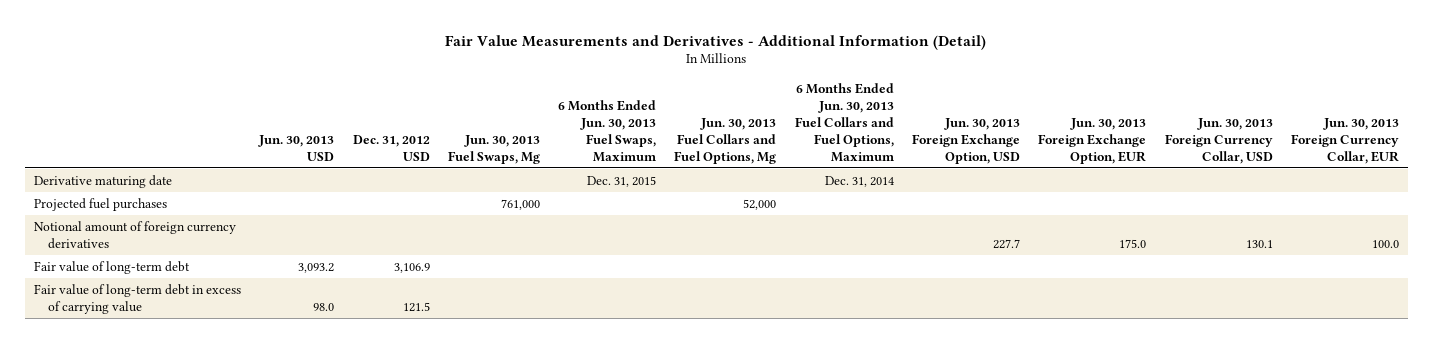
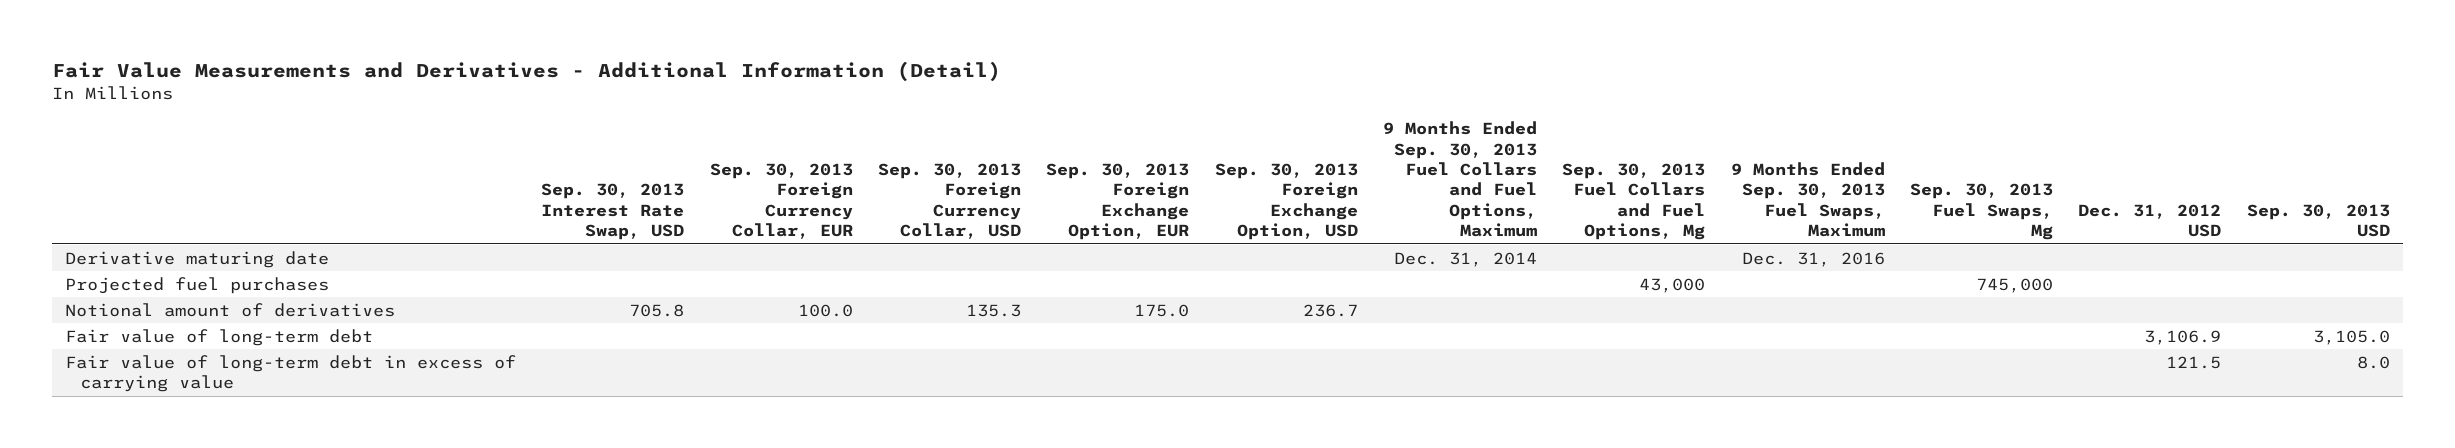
- | Jun. 30, 2013 USD | Dec. 31, 2012 USD | Jun. 30, 2013 Fuel Swaps, Mg | 6 Months Ended Jun. 30, 2013 Fuel Swaps, Maximum | Jun. 30, 2013 Fuel Collars and Fuel Options, Mg | 6 Months Ended Jun. 30, 2013 Fuel Collars and Fuel Options, Maximum | Jun. 30, 2013 Foreign Exchange Option, USD | Jun. 30, 2013 Foreign Exchange Option, EUR | Jun. 30, 2013 Foreign Currency Collar, USD | Jun. 30, 2013 Foreign Currency Collar, EUR
+ | Sep. 30, 2013 Interest Rate Swap, USD | Sep. 30, 2013 Foreign Currency Collar, EUR | Sep. 30, 2013 Foreign Currency Collar, USD | Sep. 30, 2013 Foreign Exchange Option, EUR | Sep. 30, 2013 Foreign Exchange Option, USD | 9 Months Ended Sep. 30, 2013 Fuel Collars and Fuel Options, Maximum | Sep. 30, 2013 Fuel Collars and Fuel Options, Mg | 9 Months Ended Sep. 30, 2013 Fuel Swaps, Maximum | Sep. 30, 2013 Fuel Swaps, Mg | Dec. 31, 2012 USD | Sep. 30, 2013 USD
- Notional amount of foreign currency derivatives | | | | | | | 227.7 | 175.0 | 130.1 | 100.0
+ Notional amount of derivatives | 705.8 | 100.0 | 135.3 | 175.0 | 236.7 | | | | | |

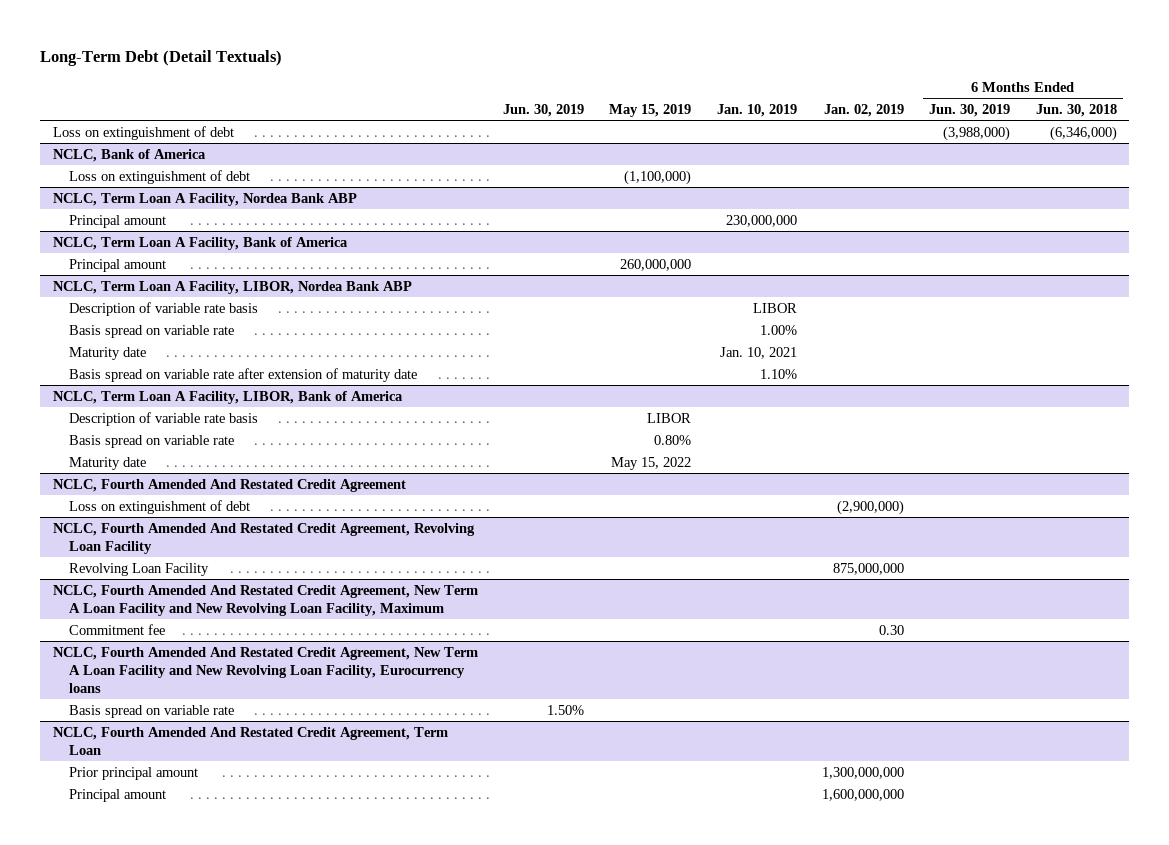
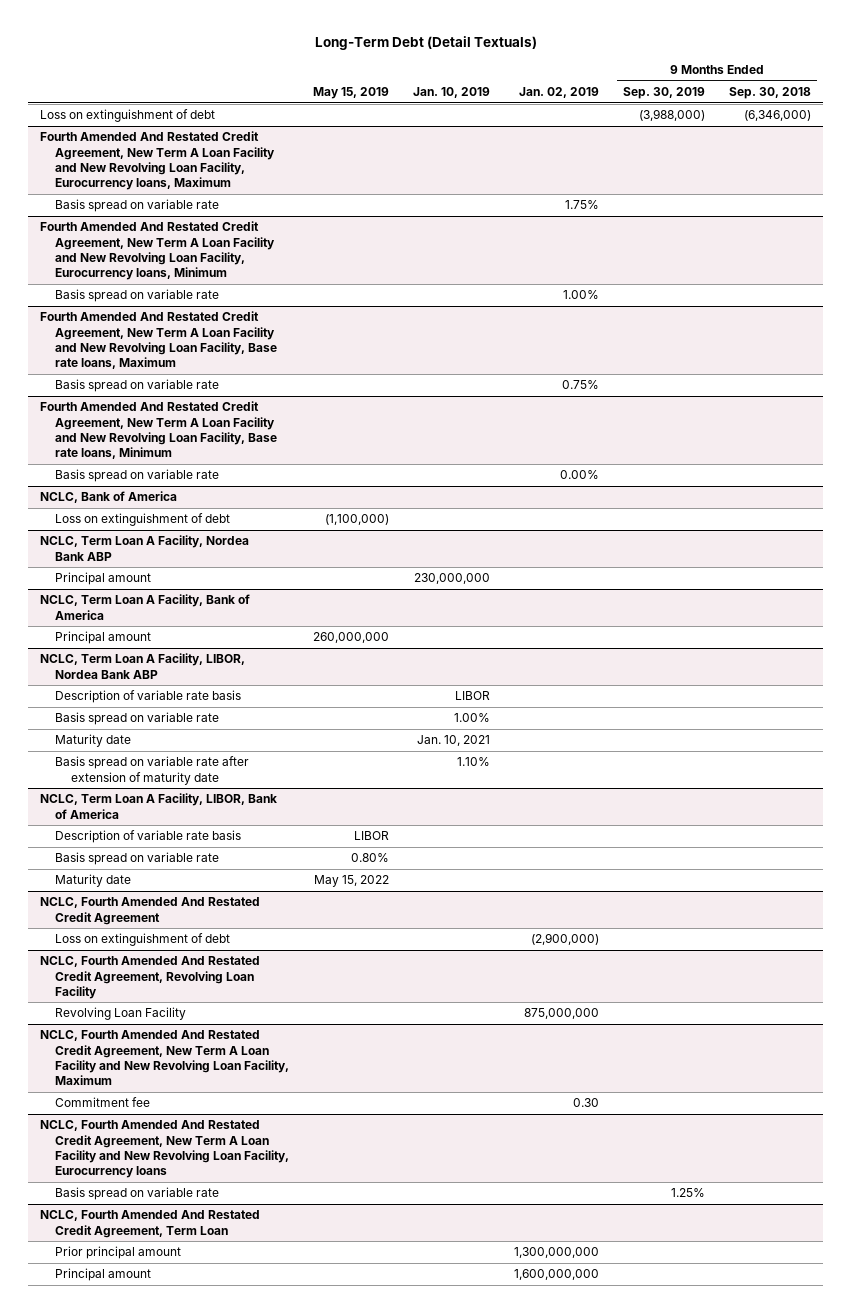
- | Jun. 30, 2019 | May 15, 2019 | Jan. 10, 2019 | Jan. 02, 2019 | 6 Months Ended Jun. 30, 2019 | 6 Months Ended Jun. 30, 2018
+ | May 15, 2019 | Jan. 10, 2019 | Jan. 02, 2019 | 9 Months Ended Sep. 30, 2019 | 9 Months Ended Sep. 30, 2018
+ Fourth Amended And Restated Credit Agreement, New Term A Loan Facility and New Revolving Loan Facility, Eurocurrency loans, Maximum
+ Basis spread on variable rate | | | 1.75% | |
+ Fourth Amended And Restated Credit Agreement, New Term A Loan Facility and New Revolving Loan Facility, Eurocurrency loans, Minimum
+ Basis spread on variable rate | | | 1.00% | |
+ Fourth Amended And Restated Credit Agreement, New Term A Loan Facility and New Revolving Loan Facility, Base rate loans, Maximum
+ Basis spread on variable rate | | | 0.75% | |
+ Fourth Amended And Restated Credit Agreement, New Term A Loan Facility and New Revolving Loan Facility, Base rate loans, Minimum
+ Basis spread on variable rate | | | 0.00% | |

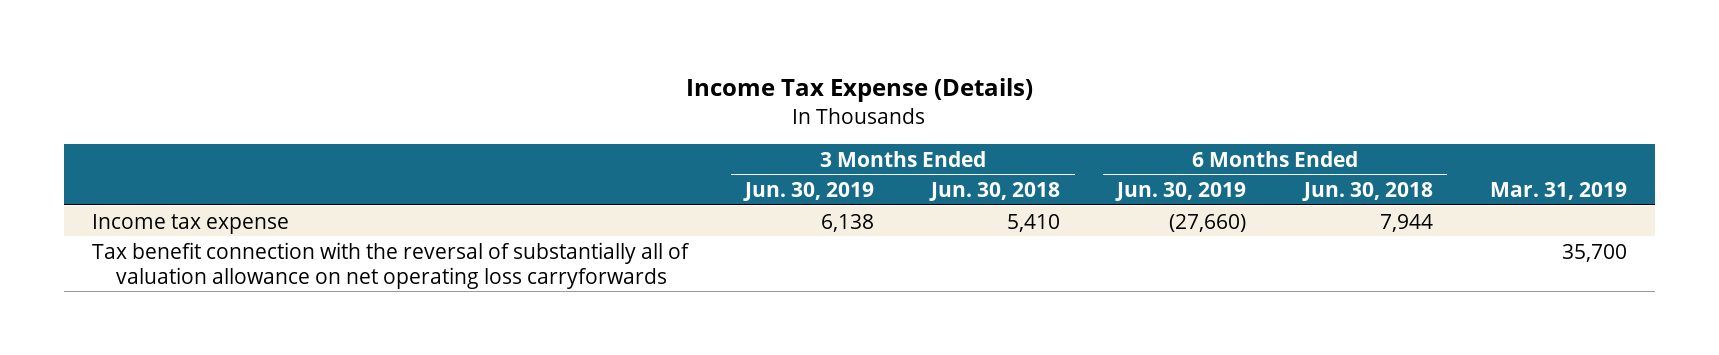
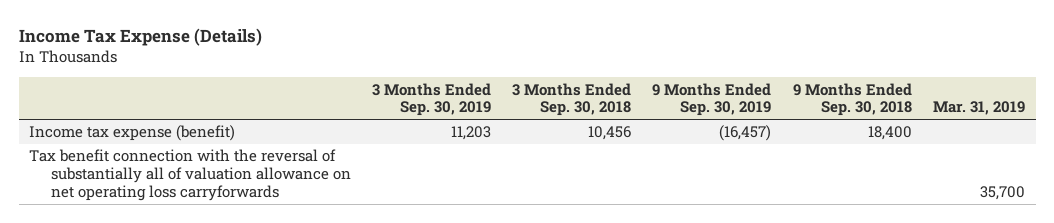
- | 3 Months Ended Jun. 30, 2019 | 3 Months Ended Jun. 30, 2018 | 6 Months Ended Jun. 30, 2019 | 6 Months Ended Jun. 30, 2018 | Mar. 31, 2019
+ | 3 Months Ended Sep. 30, 2019 | 3 Months Ended Sep. 30, 2018 | 9 Months Ended Sep. 30, 2019 | 9 Months Ended Sep. 30, 2018 | Mar. 31, 2019
- Income tax expense | 6,138 | 5,410 | (27,660) | 7,944 |
+ Income tax expense (benefit) | 11,203 | 10,456 | (16,457) | 18,400 |

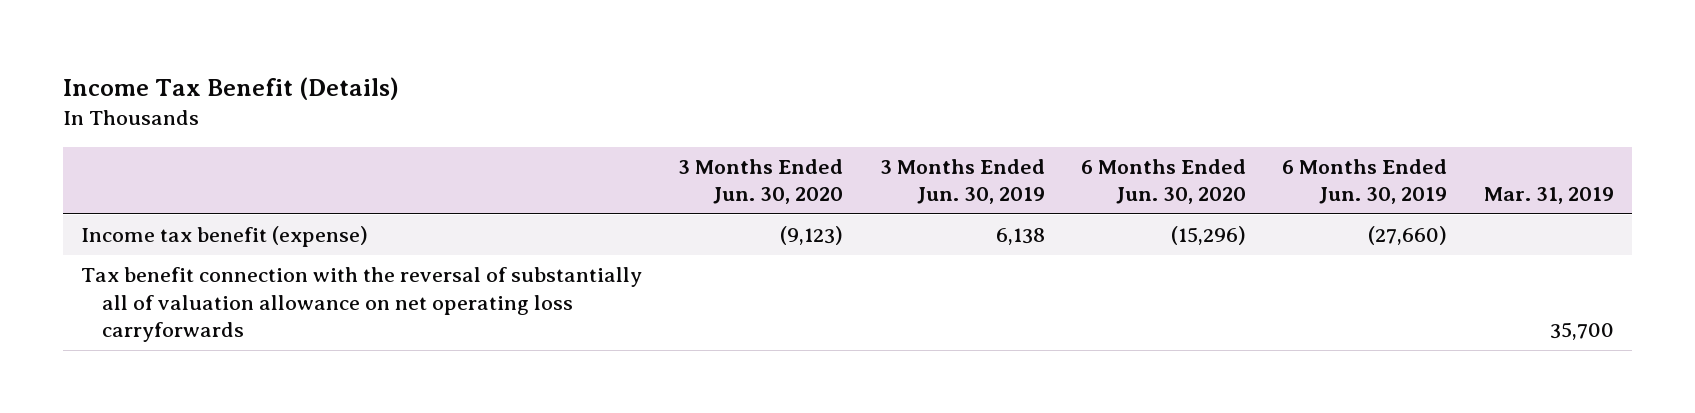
- Income Tax Expense (Details)
+ Income Tax Benefit (Details)
- | 3 Months Ended Sep. 30, 2019 | 3 Months Ended Sep. 30, 2018 | 9 Months Ended Sep. 30, 2019 | 9 Months Ended Sep. 30, 2018 | Mar. 31, 2019
+ | 3 Months Ended Jun. 30, 2020 | 3 Months Ended Jun. 30, 2019 | 6 Months Ended Jun. 30, 2020 | 6 Months Ended Jun. 30, 2019 | Mar. 31, 2019
- Income tax expense (benefit) | 11,203 | 10,456 | (16,457) | 18,400 |
+ Income tax benefit (expense) | (9,123) | 6,138 | (15,296) | (27,660) |

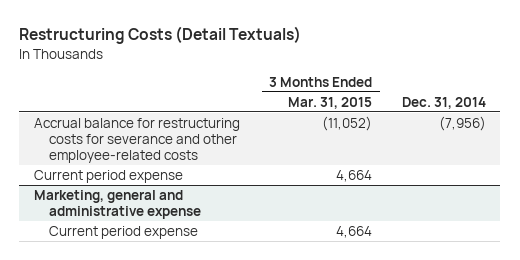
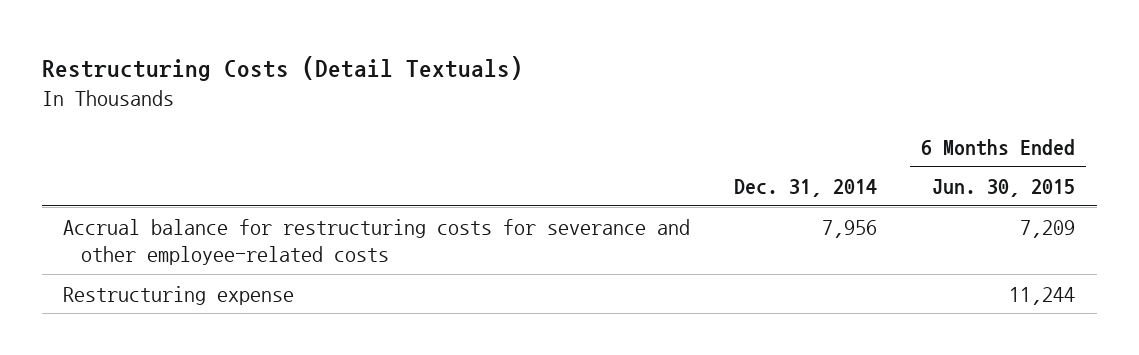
- | 3 Months Ended Mar. 31, 2015 | Dec. 31, 2014
+ | Dec. 31, 2014 | 6 Months Ended Jun. 30, 2015
- Accrual balance for restructuring costs for severance and other employee-related costs | (11,052) | (7,956)
- Current period expense | 4,664 |
- Marketing, general and administrative expense
- Current period expense | 4,664 |
+ Accrual balance for restructuring costs for severance and other employee-related costs | 7,956 | 7,209
+ Restructuring expense | | 11,244

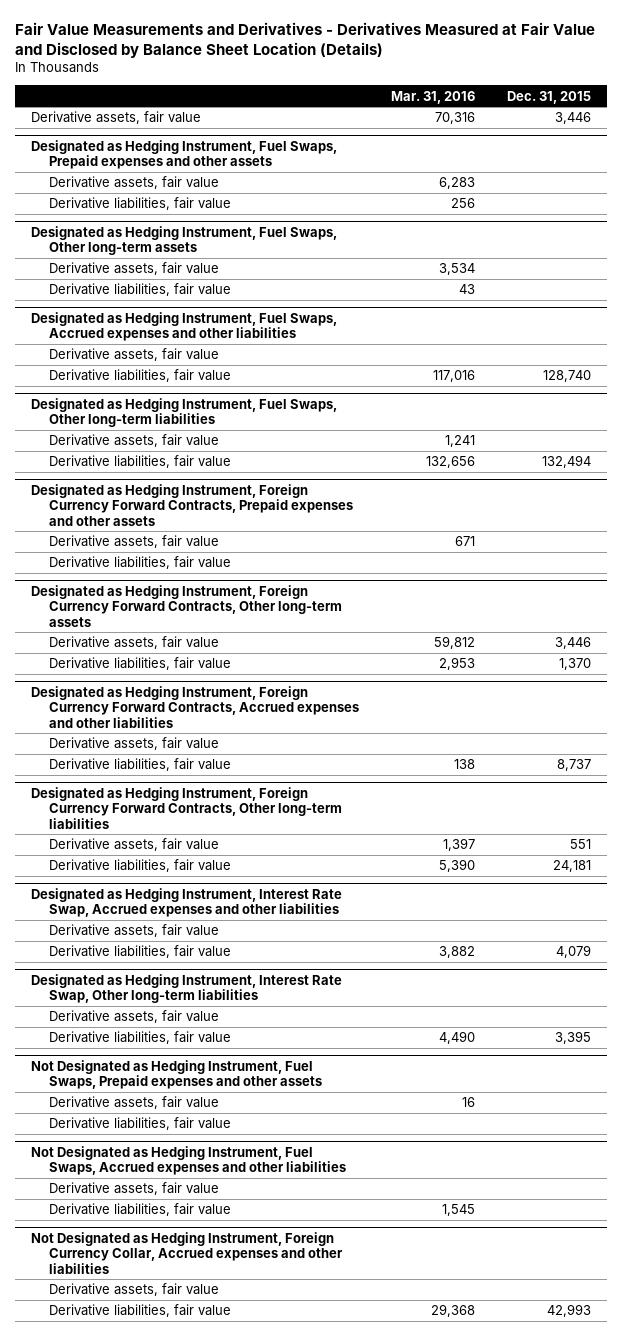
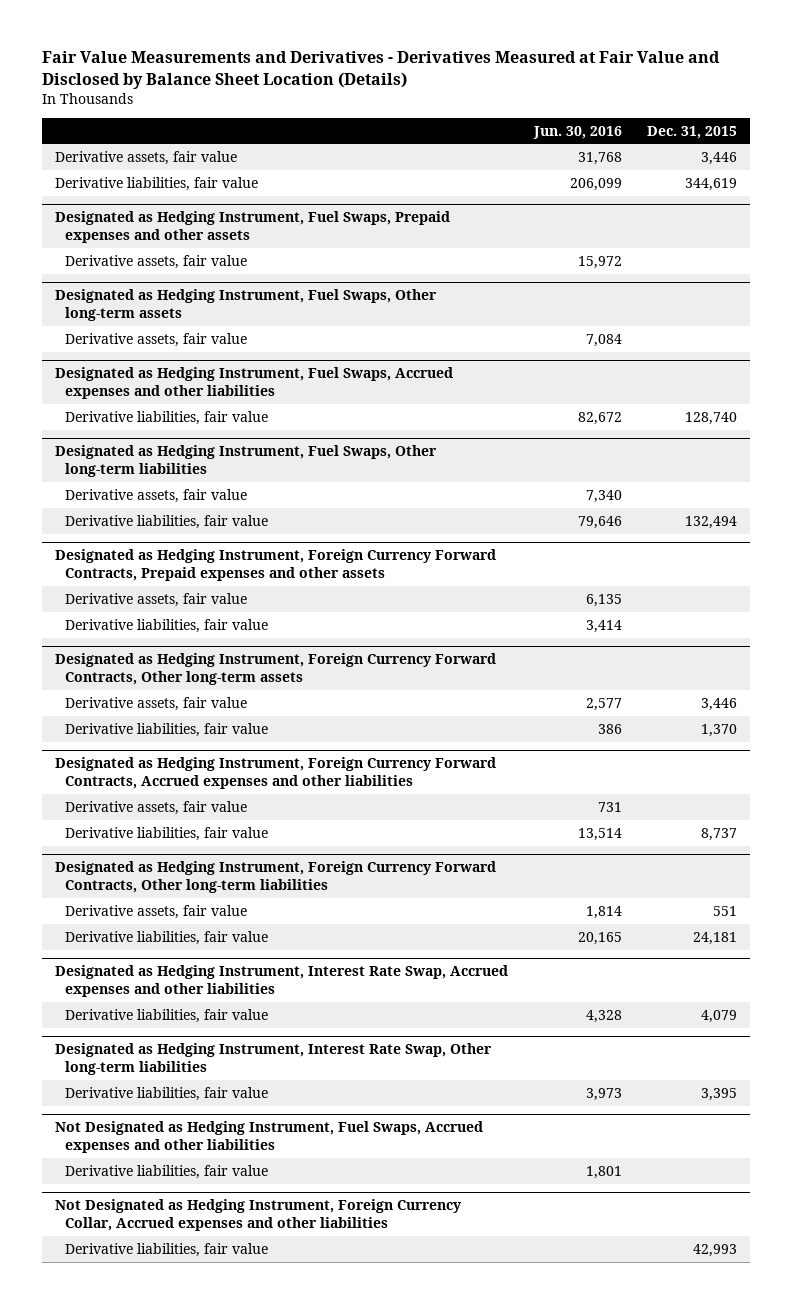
- | Mar. 31, 2016 | Dec. 31, 2015
+ | Jun. 30, 2016 | Dec. 31, 2015
+ Derivative liabilities, fair value | 206,099 | 344,619
@ Designated as Hedging Instrument, Fuel Swaps, Prepaid expenses and other assets
- Derivative liabilities, fair value | 256 |
@ Designated as Hedging Instrument, Fuel Swaps, Other long-term assets
- Derivative liabilities, fair value | 43 |
@ Designated as Hedging Instrument, Fuel Swaps, Accrued expenses and other liabilities
- Derivative assets, fair value
@ Designated as Hedging Instrument, Interest Rate Swap, Accrued expenses and other liabilities
- Derivative assets, fair value
@ Designated as Hedging Instrument, Interest Rate Swap, Other long-term liabilities
- Derivative assets, fair value
- Not Designated as Hedging Instrument, Fuel Swaps, Prepaid expenses and other assets
- Derivative assets, fair value | 16 |
- Derivative liabilities, fair value
@ Not Designated as Hedging Instrument, Fuel Swaps, Accrued expenses and other liabilities
- Derivative assets, fair value
@ Not Designated as Hedging Instrument, Foreign Currency Collar, Accrued expenses and other liabilities
- Derivative assets, fair value

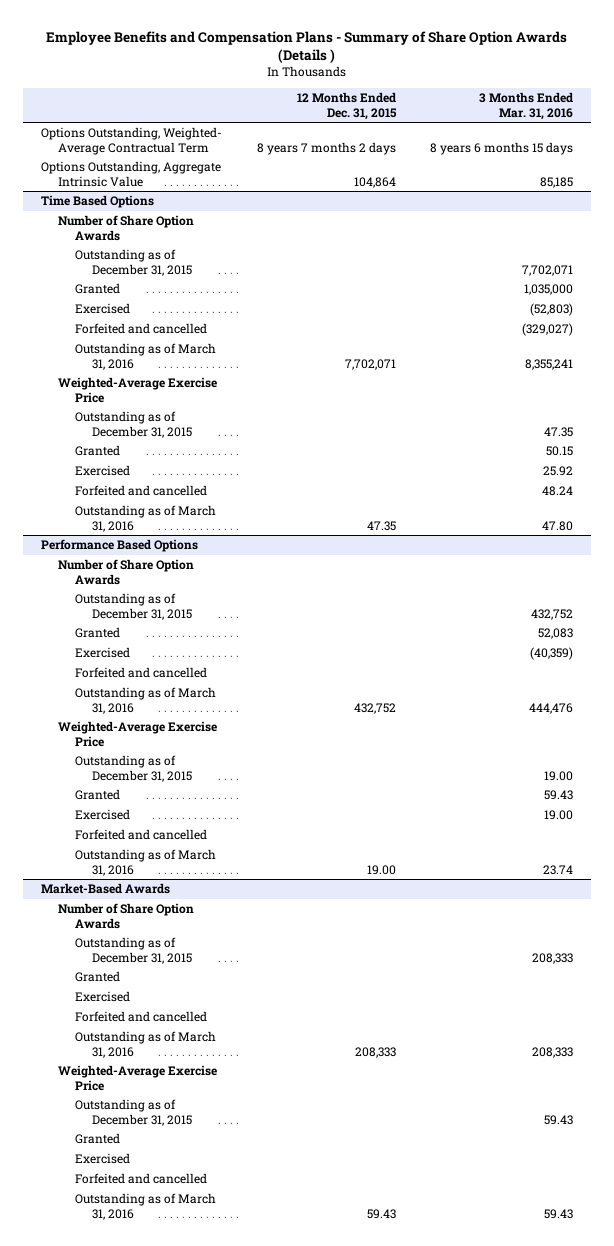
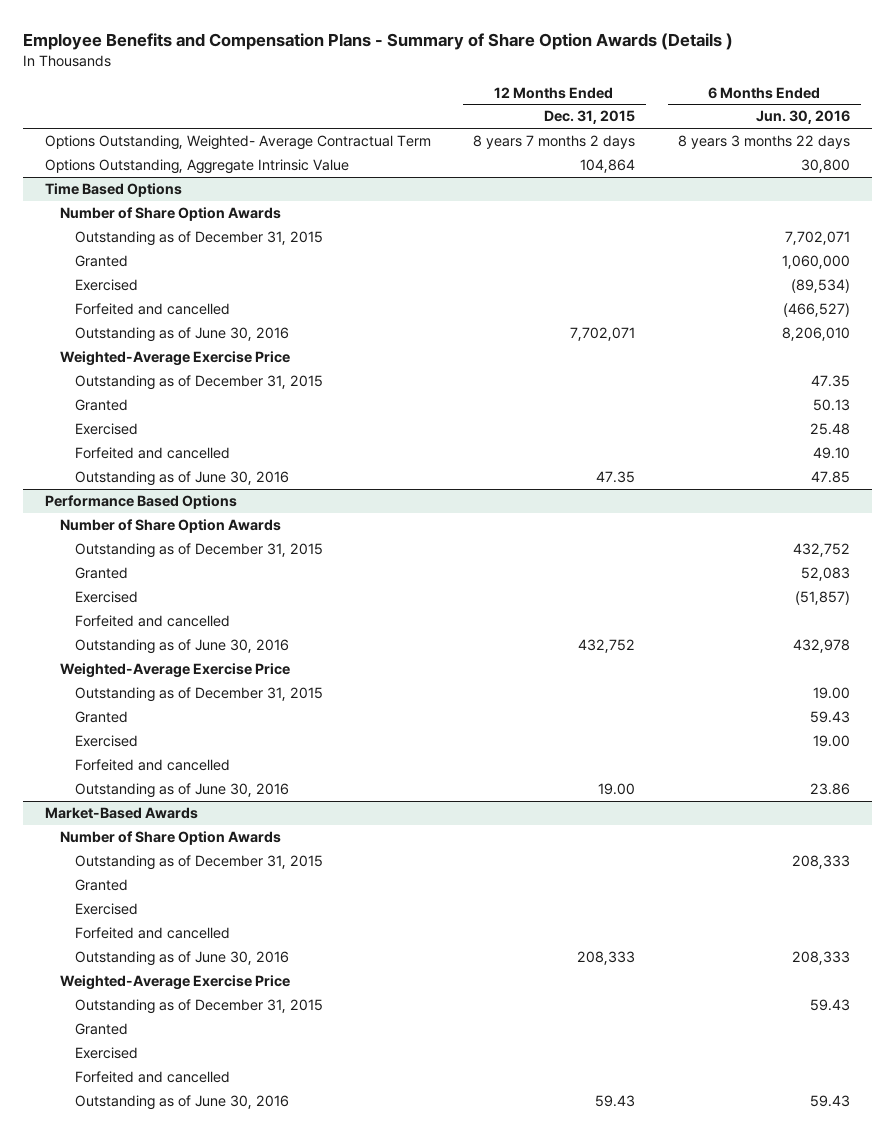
- | 12 Months Ended Dec. 31, 2015 | 3 Months Ended Mar. 31, 2016
+ | 12 Months Ended Dec. 31, 2015 | 6 Months Ended Jun. 30, 2016
@ Time Based Options
- Outstanding as of March 31, 2016 | 7,702,071 | 8,355,241
+ Outstanding as of June 30, 2016 | 7,702,071 | 8,206,010
- Outstanding as of March 31, 2016 | 47.35 | 47.80
+ Outstanding as of June 30, 2016 | 47.35 | 47.85
@ Performance Based Options
- Outstanding as of March 31, 2016 | 432,752 | 444,476
+ Outstanding as of June 30, 2016 | 432,752 | 432,978
- Outstanding as of March 31, 2016 | 19.00 | 23.74
+ Outstanding as of June 30, 2016 | 19.00 | 23.86
@ Market-Based Awards
- Outstanding as of March 31, 2016 | 208,333 | 208,333
+ Outstanding as of June 30, 2016 | 208,333 | 208,333
- Outstanding as of March 31, 2016 | 59.43 | 59.43
+ Outstanding as of June 30, 2016 | 59.43 | 59.43

